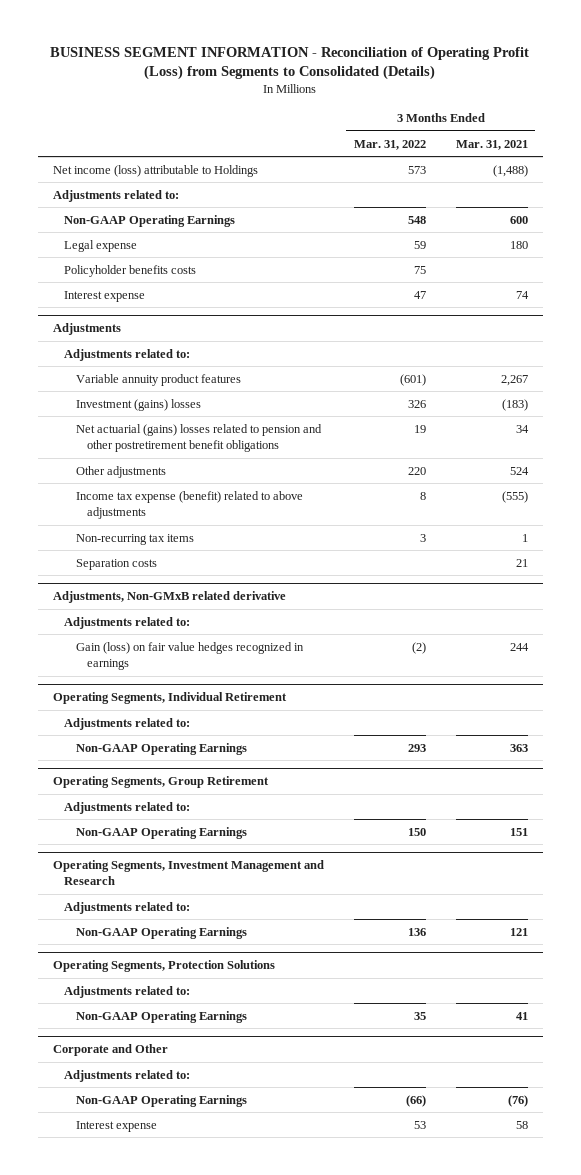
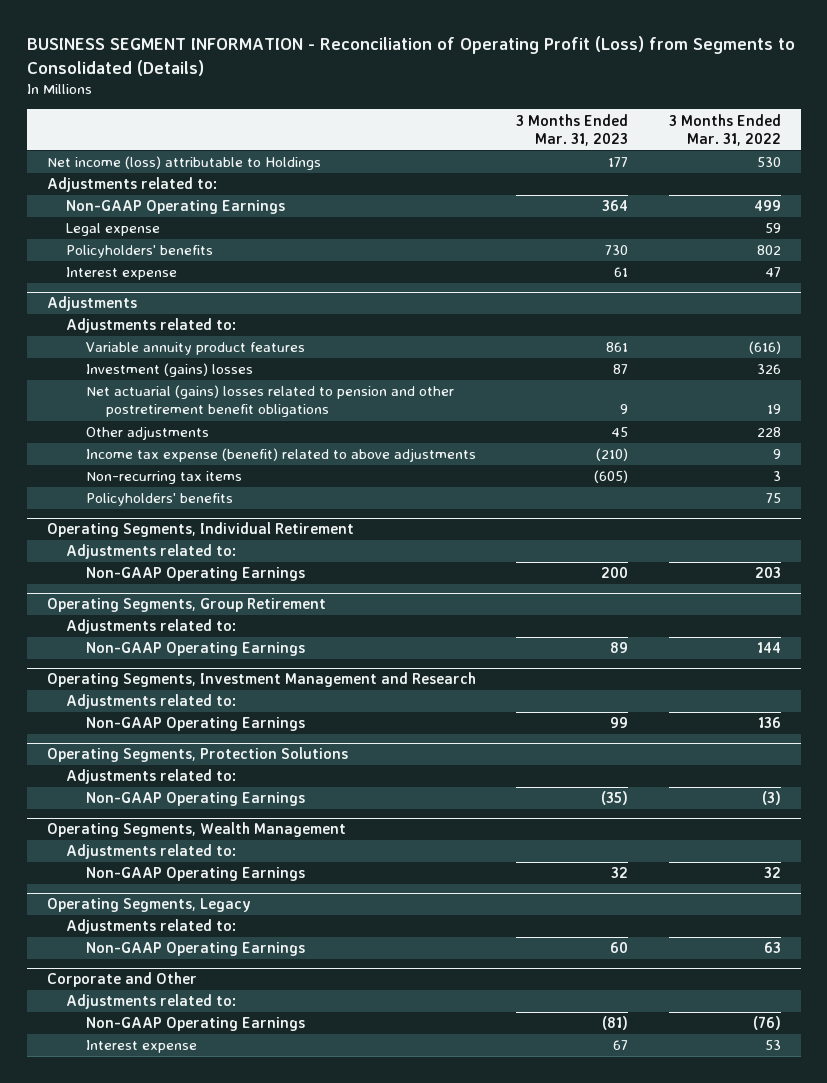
- | 3 Months Ended Mar. 31, 2022 | 3 Months Ended Mar. 31, 2021
+ | 3 Months Ended Mar. 31, 2023 | 3 Months Ended Mar. 31, 2022
- Net income (loss) attributable to Holdings | 573 | (1,488)
+ Net income (loss) attributable to Holdings | 177 | 530
- Non-GAAP Operating Earnings | 548 | 600
+ Non-GAAP Operating Earnings | 364 | 499
- Policyholder benefits costs | 75 |
+ Policyholders' benefits | 730 | 802
@ Adjustments
- Variable annuity product features | (601) | 2,267
+ Variable annuity product features | 861 | (616)
- Other adjustments | 220 | 524
- Income tax expense (benefit) related to above adjustments | 8 | (555)
+ Other adjustments | 45 | 228
+ Income tax expense (benefit) related to above adjustments | (210) | 9
- Separation costs | | 21
- Adjustments, Non-GMxB related derivative
- Adjustments related to:
- Gain (loss) on fair value hedges recognized in earnings | (2) | 244
@ Adjustments
+ Policyholders' benefits | | 75
@ Operating Segments, Individual Retirement
- Non-GAAP Operating Earnings | 293 | 363
+ Non-GAAP Operating Earnings | 200 | 203
@ Operating Segments, Group Retirement
- Non-GAAP Operating Earnings | 150 | 151
+ Non-GAAP Operating Earnings | 89 | 144
@ Operating Segments, Protection Solutions
- Non-GAAP Operating Earnings | 35 | 41
+ Non-GAAP Operating Earnings | (35) | (3)
+ Operating Segments, Wealth Management
+ Adjustments related to:
+ Non-GAAP Operating Earnings | 32 | 32
+ Operating Segments, Legacy
+ Adjustments related to:
+ Non-GAAP Operating Earnings | 60 | 63
@ Corporate and Other
- Non-GAAP Operating Earnings | (66) | (76)
+ Non-GAAP Operating Earnings | (81) | (76)

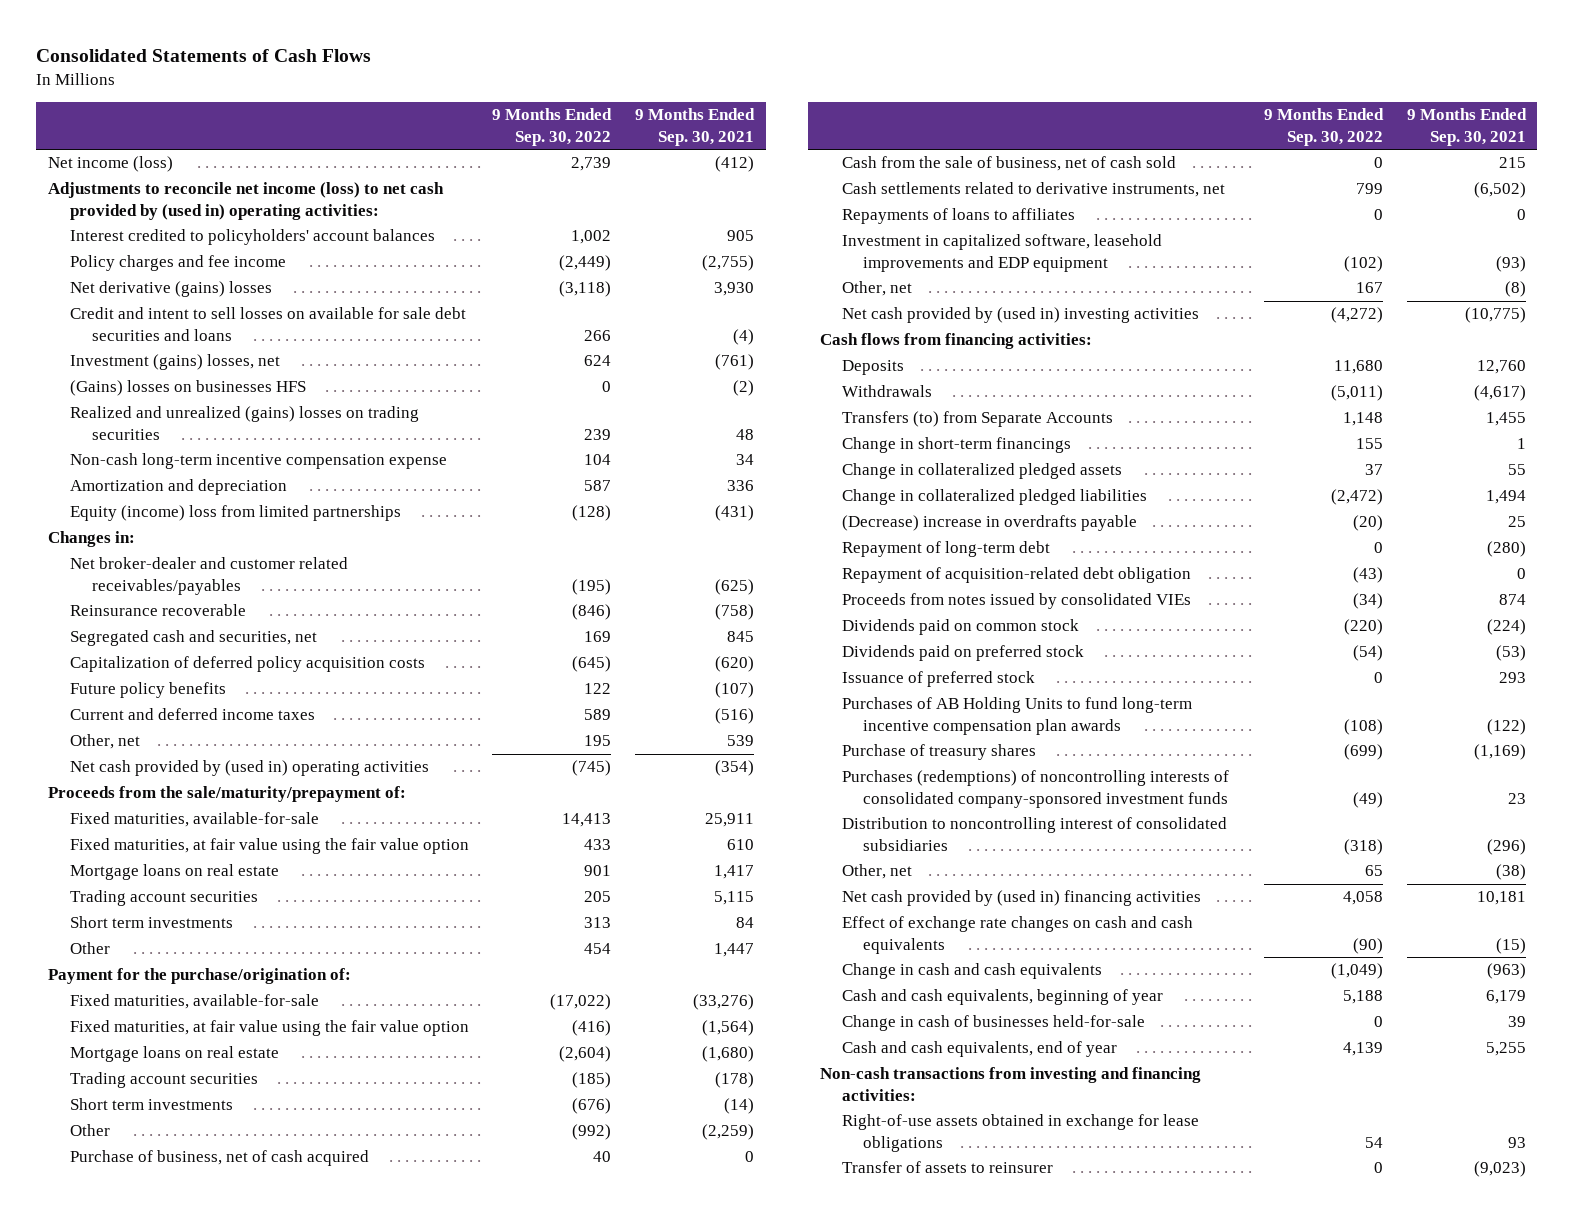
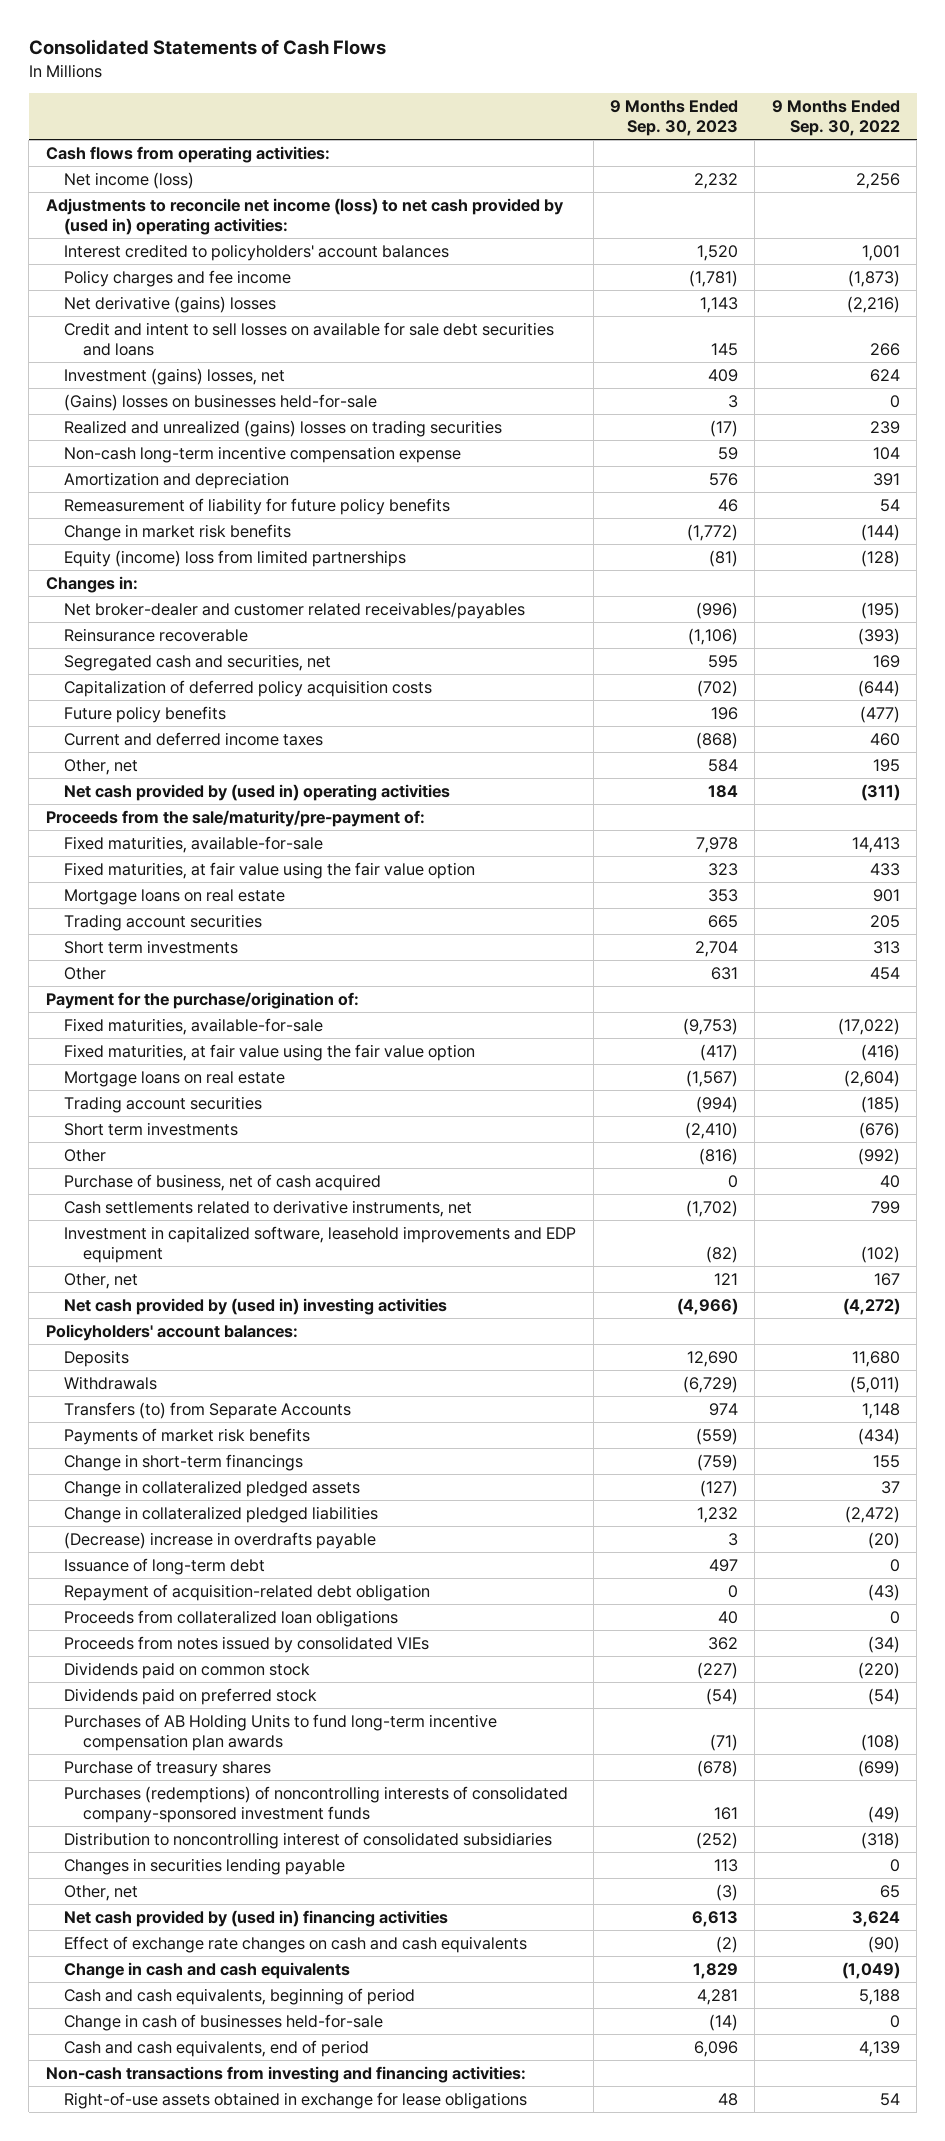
- | 9 Months Ended Sep. 30, 2022 | 9 Months Ended Sep. 30, 2021
+ | 9 Months Ended Sep. 30, 2023 | 9 Months Ended Sep. 30, 2022
- Net income (loss) | 2,739 | (412)
+ Cash flows from operating activities:
+ Net income (loss) | 2,232 | 2,256
- Interest credited to policyholders' account balances | 1,002 | 905
- Policy charges and fee income | (2,449) | (2,755)
- Net derivative (gains) losses | (3,118) | 3,930
+ Interest credited to policyholders' account balances | 1,520 | 1,001
+ Policy charges and fee income | (1,781) | (1,873)
+ Net derivative (gains) losses | 1,143 | (2,216)
- (Gains) losses on businesses HFS | 0 | (2)
+ (Gains) losses on businesses held-for-sale | 3 | 0
- Amortization and depreciation | 587 | 336
+ Amortization and depreciation | 576 | 391
+ Remeasurement of liability for future policy benefits | 46 | 54
+ Change in market risk benefits | (1,772) | (144)
- Reinsurance recoverable | (846) | (758)
+ Reinsurance recoverable | (1,106) | (393)
- Capitalization of deferred policy acquisition costs | (645) | (620)
- Future policy benefits | 122 | (107)
- Current and deferred income taxes | 589 | (516)
+ Capitalization of deferred policy acquisition costs | (702) | (644)
+ Future policy benefits | 196 | (477)
+ Current and deferred income taxes | (868) | 460
- Net cash provided by (used in) operating activities | (745) | (354)
- Proceeds from the sale/maturity/prepayment of:
+ Net cash provided by (used in) operating activities | 184 | (311)
+ Proceeds from the sale/maturity/pre-payment of:
- Cash from the sale of business, net of cash sold | 0 | 215
- Repayments of loans to affiliates | 0 | 0
- Cash flows from financing activities:
+ Policyholders' account balances:
+ Payments of market risk benefits | (559) | (434)
- Repayment of long-term debt | 0 | (280)
+ Issuance of long-term debt | 497 | 0
+ Proceeds from collateralized loan obligations | 40 | 0
- Issuance of preferred stock | 0 | 293
+ Changes in securities lending payable | 113 | 0
- Net cash provided by (used in) financing activities | 4,058 | 10,181
+ Net cash provided by (used in) financing activities | 6,613 | 3,624
- Cash and cash equivalents, beginning of year | 5,188 | 6,179
+ Cash and cash equivalents, beginning of period | 4,281 | 5,188
- Cash and cash equivalents, end of year | 4,139 | 5,255
+ Cash and cash equivalents, end of period | 6,096 | 4,139
- Transfer of assets to reinsurer | 0 | (9,023)

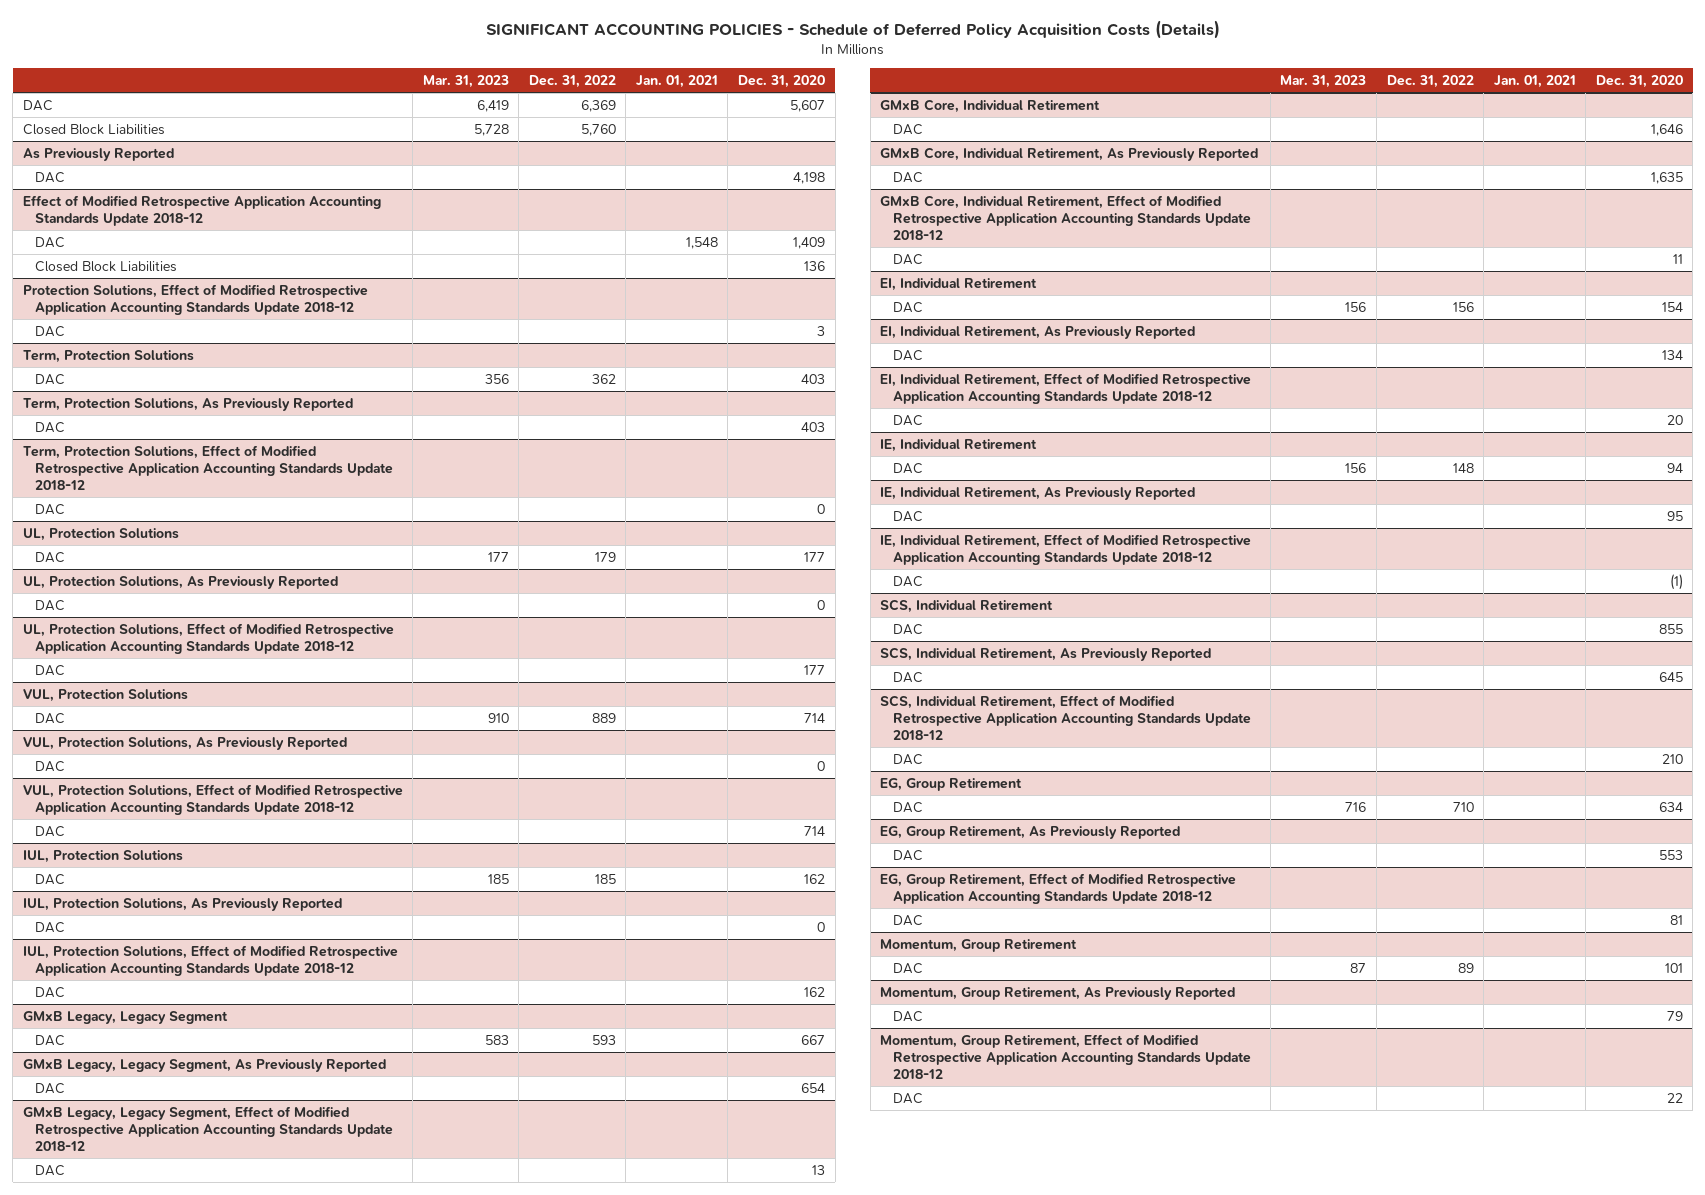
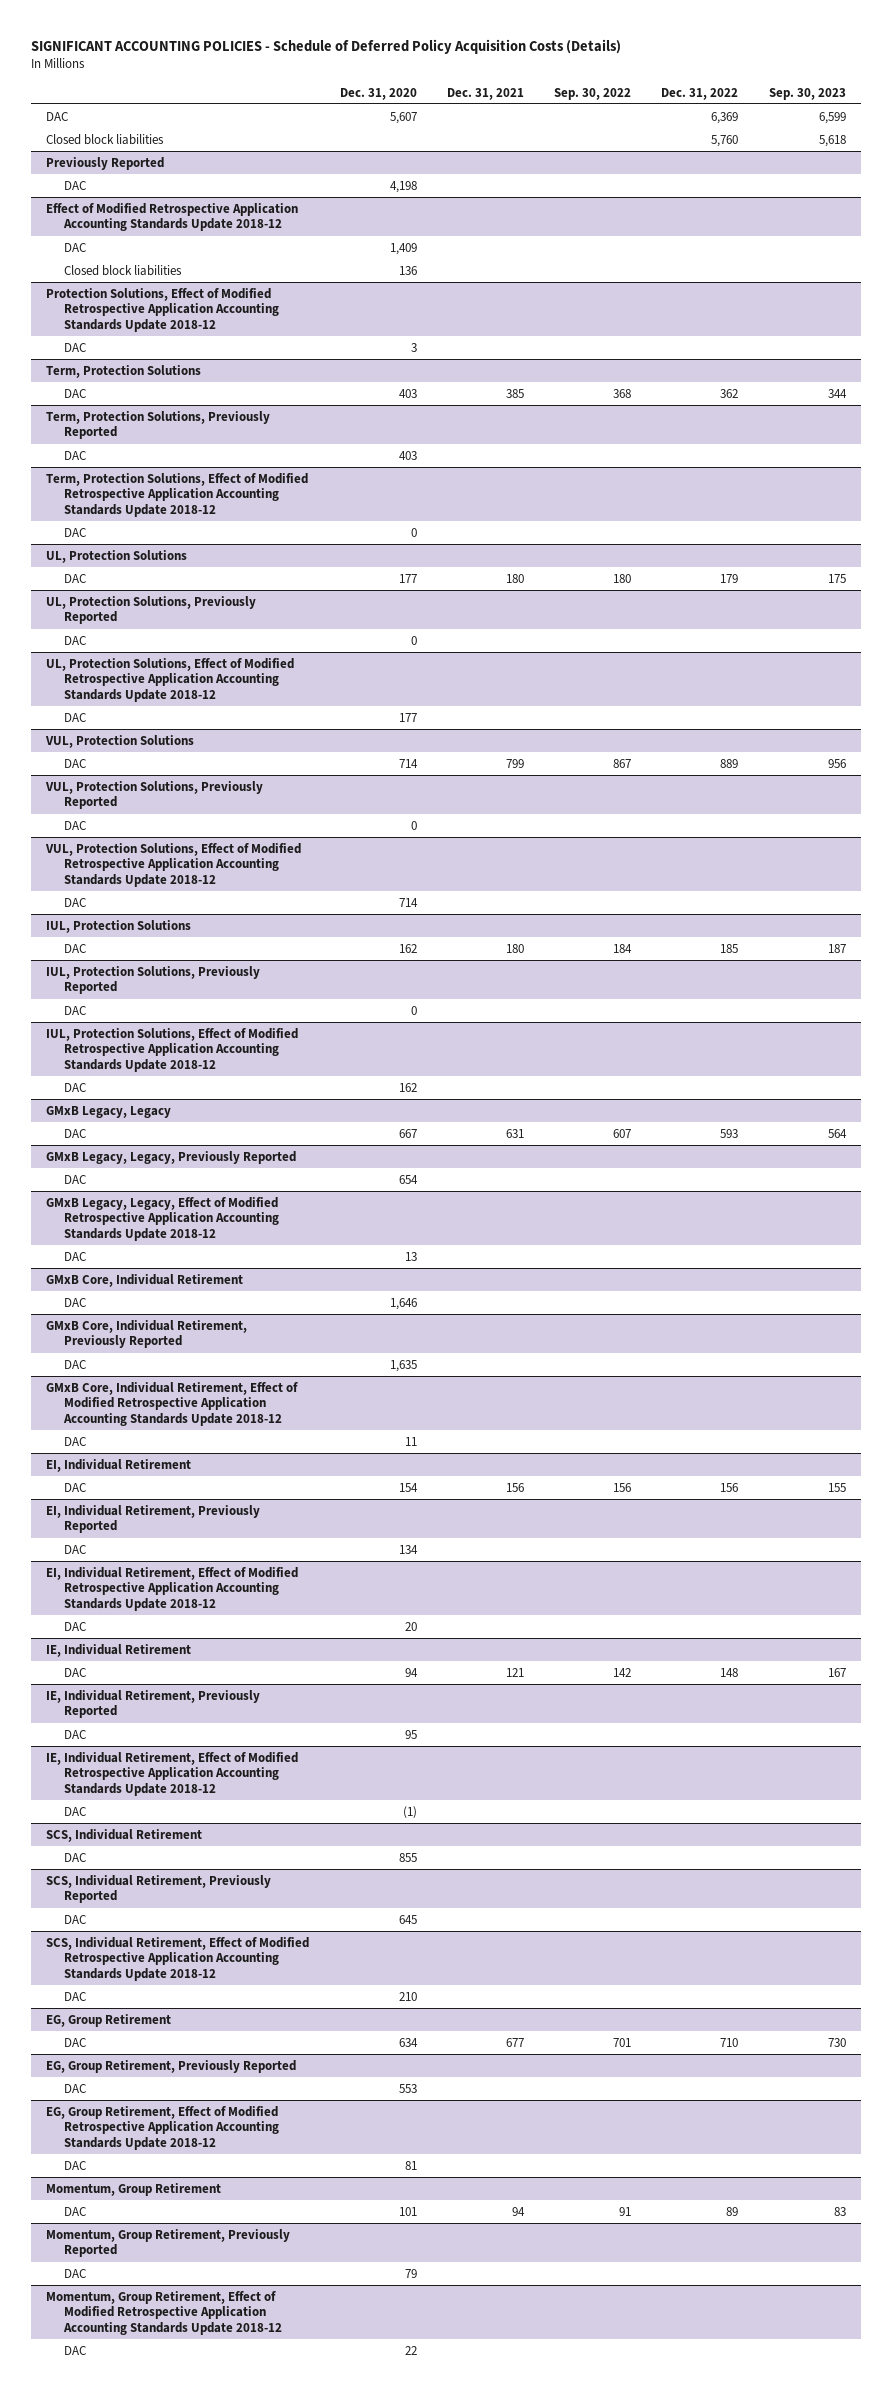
- | Mar. 31, 2023 | Dec. 31, 2022 | Jan. 01, 2021 | Dec. 31, 2020
+ | Dec. 31, 2020 | Dec. 31, 2021 | Sep. 30, 2022 | Dec. 31, 2022 | Sep. 30, 2023
- Closed Block Liabilities | 5,728 | 5,760 | |
- As Previously Reported
+ Closed block liabilities | | | | 5,760 | 5,618
+ Previously Reported
@ Effect of Modified Retrospective Application Accounting Standards Update 2018-12
- Closed Block Liabilities | | | | 136
+ Closed block liabilities | 136 | | | |
- Term, Protection Solutions, As Previously Reported
+ Term, Protection Solutions, Previously Reported
- UL, Protection Solutions, As Previously Reported
+ UL, Protection Solutions, Previously Reported
- VUL, Protection Solutions, As Previously Reported
+ VUL, Protection Solutions, Previously Reported
- IUL, Protection Solutions, As Previously Reported
+ IUL, Protection Solutions, Previously Reported
- GMxB Legacy, Legacy Segment
+ GMxB Legacy, Legacy
- GMxB Legacy, Legacy Segment, As Previously Reported
+ GMxB Legacy, Legacy, Previously Reported
- GMxB Legacy, Legacy Segment, Effect of Modified Retrospective Application Accounting Standards Update 2018-12
+ GMxB Legacy, Legacy, Effect of Modified Retrospective Application Accounting Standards Update 2018-12
- GMxB Core, Individual Retirement, As Previously Reported
+ GMxB Core, Individual Retirement, Previously Reported
- EI, Individual Retirement, As Previously Reported
+ EI, Individual Retirement, Previously Reported
- IE, Individual Retirement, As Previously Reported
+ IE, Individual Retirement, Previously Reported
- SCS, Individual Retirement, As Previously Reported
+ SCS, Individual Retirement, Previously Reported
- EG, Group Retirement, As Previously Reported
+ EG, Group Retirement, Previously Reported
- Momentum, Group Retirement, As Previously Reported
+ Momentum, Group Retirement, Previously Reported

